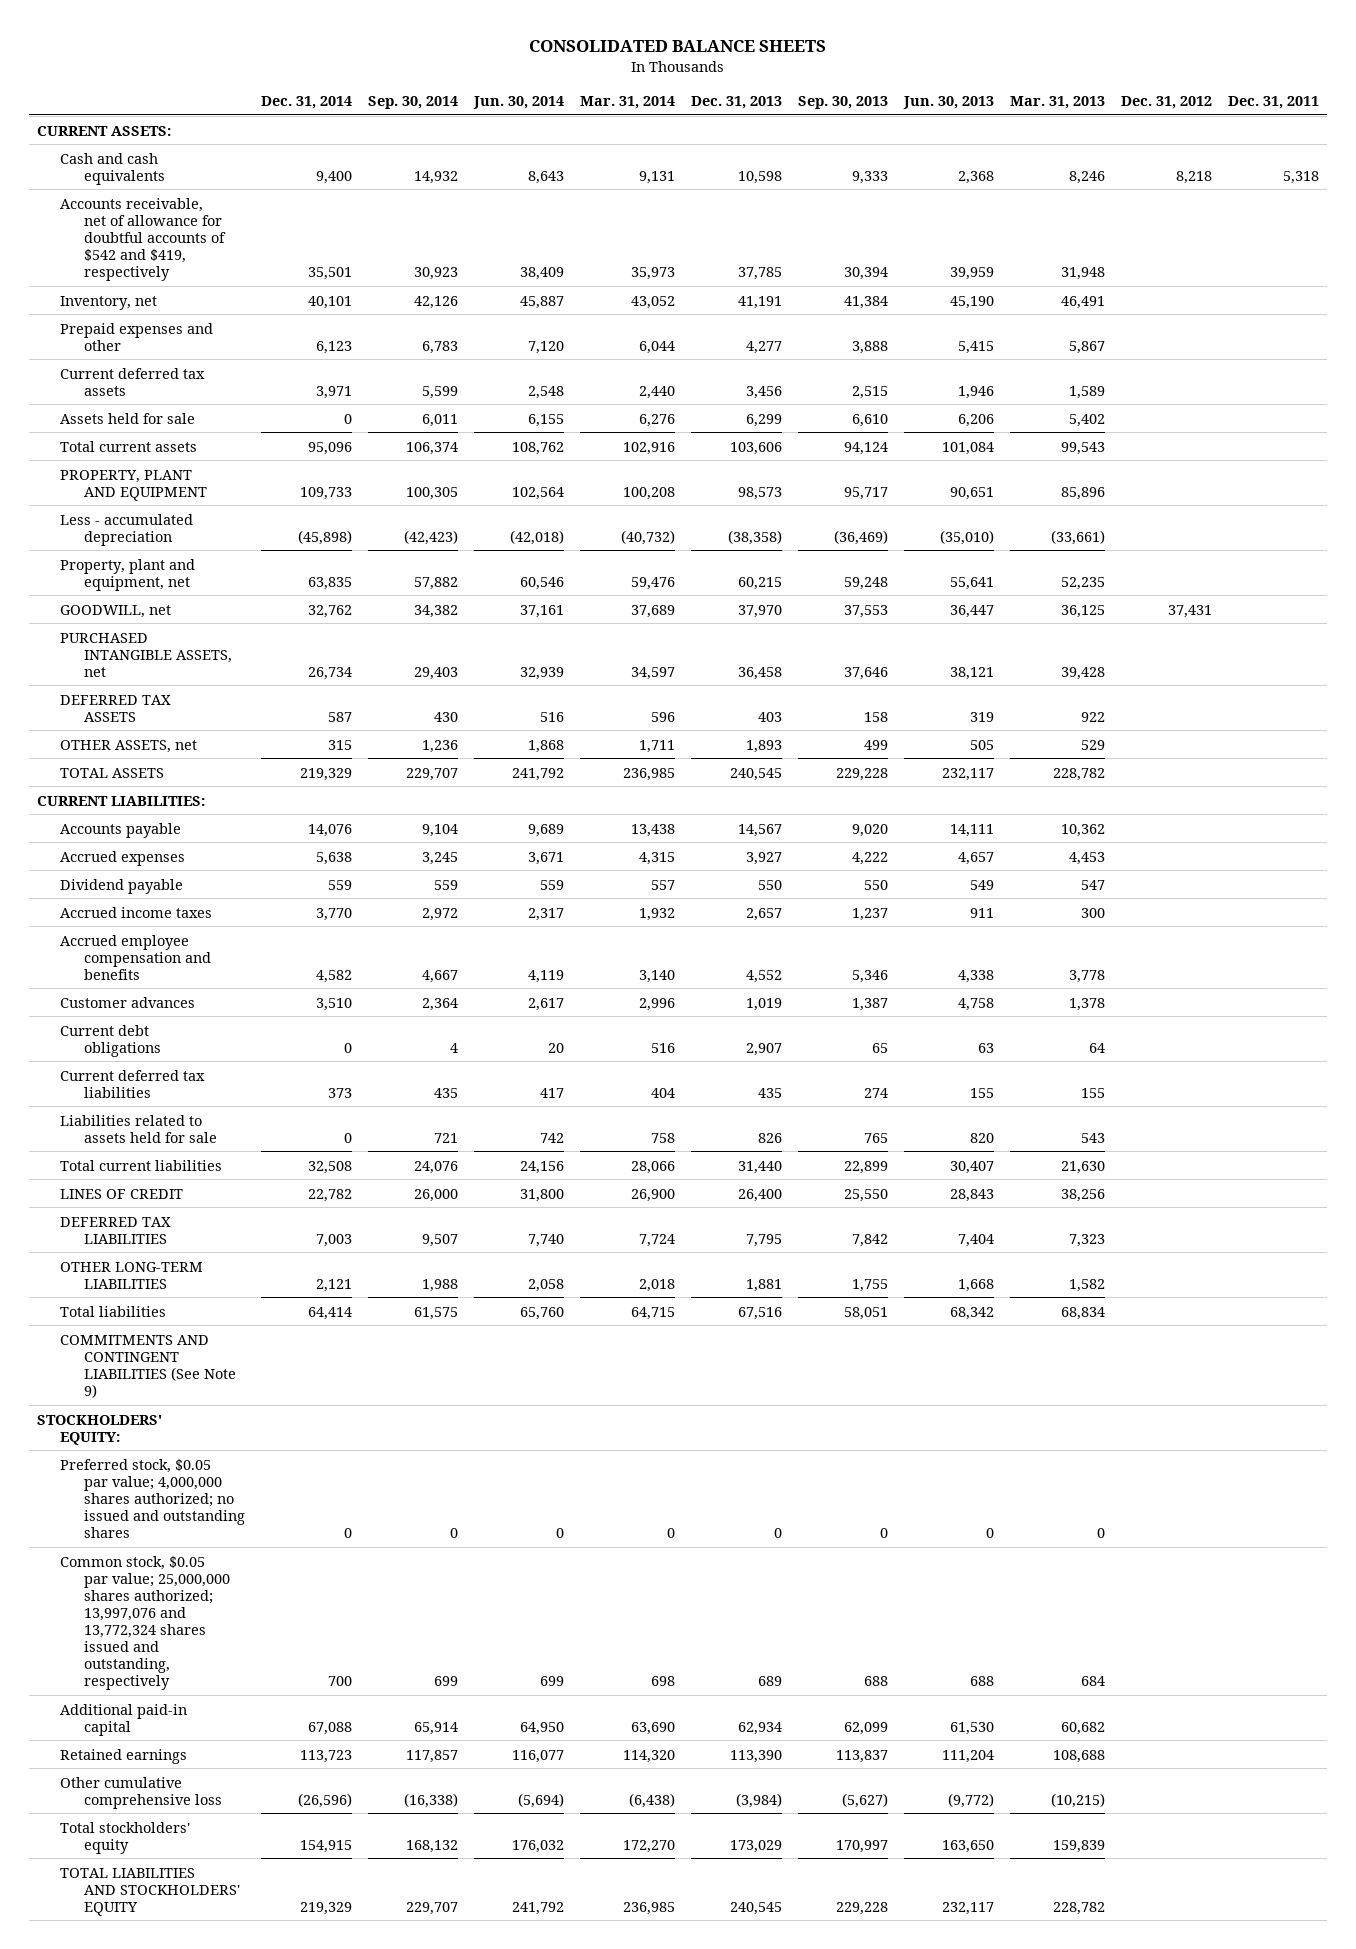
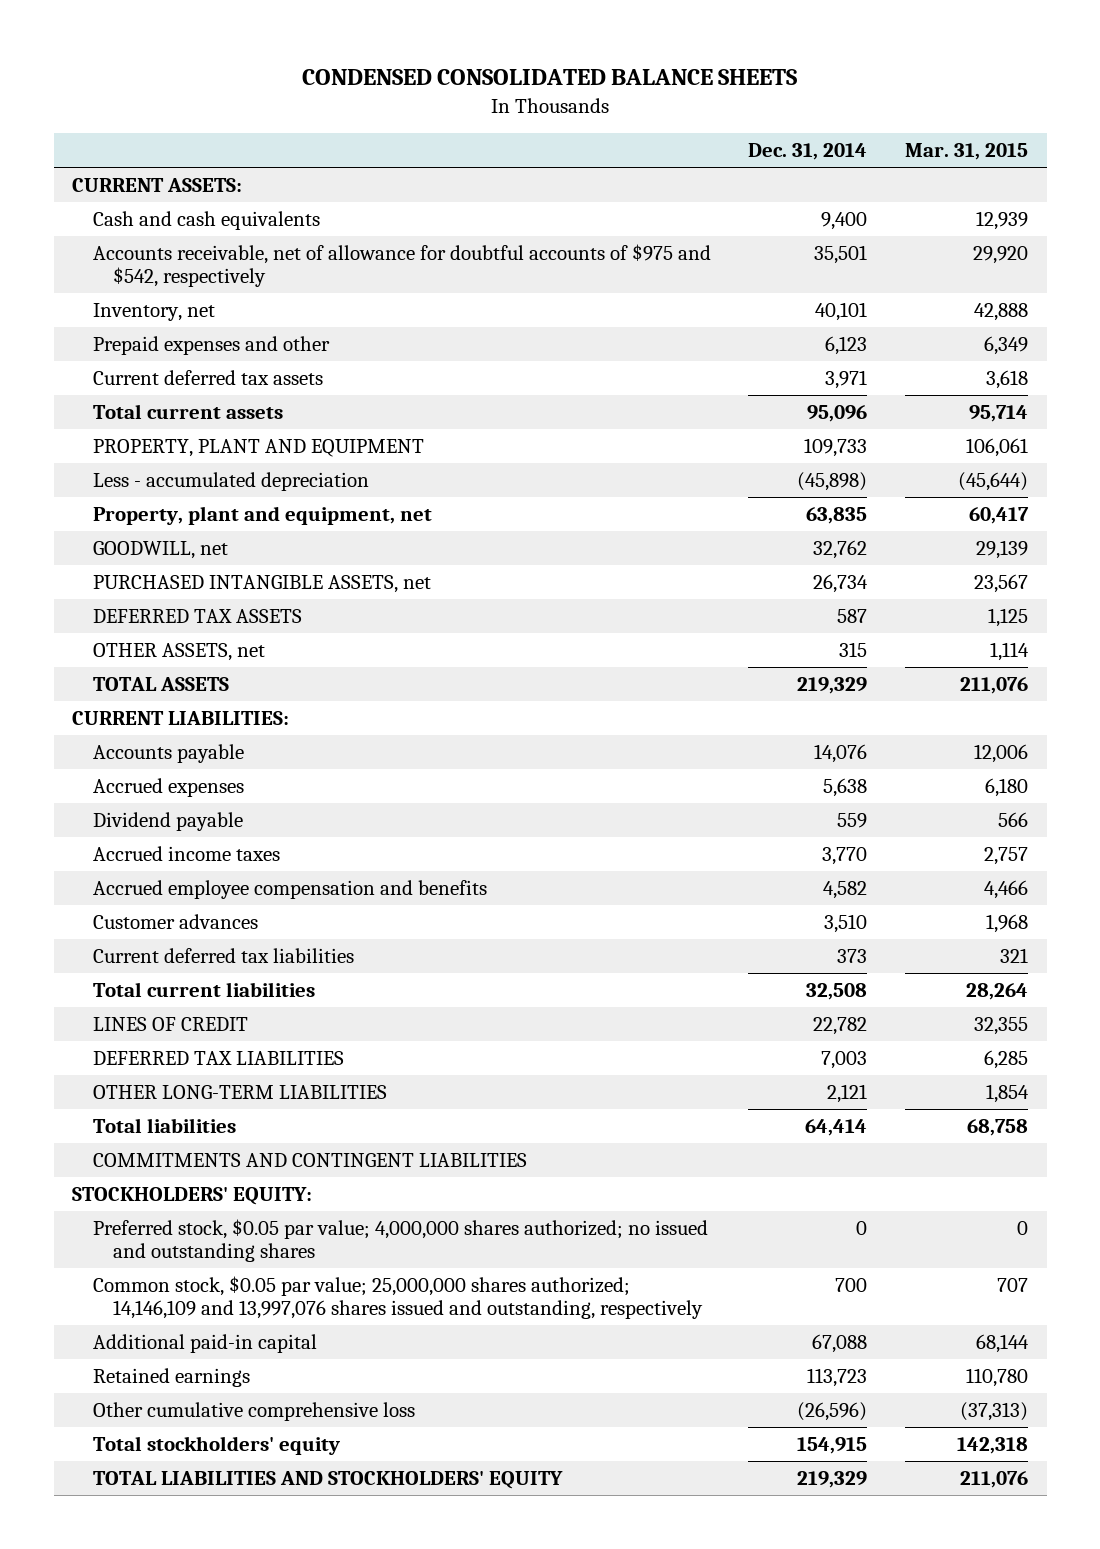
- CONSOLIDATED BALANCE SHEETS
+ CONDENSED CONSOLIDATED BALANCE SHEETS
- | Dec. 31, 2014 | Sep. 30, 2014 | Jun. 30, 2014 | Mar. 31, 2014 | Dec. 31, 2013 | Sep. 30, 2013 | Jun. 30, 2013 | Mar. 31, 2013 | Dec. 31, 2012 | Dec. 31, 2011
+ | Dec. 31, 2014 | Mar. 31, 2015
- Accounts receivable, net of allowance for doubtful accounts of $542 and $419, respectively | 35,501 | 30,923 | 38,409 | 35,973 | 37,785 | 30,394 | 39,959 | 31,948 | |
+ Accounts receivable, net of allowance for doubtful accounts of $975 and $542, respectively | 35,501 | 29,920
- Assets held for sale | 0 | 6,011 | 6,155 | 6,276 | 6,299 | 6,610 | 6,206 | 5,402 | |
- Current debt obligations | 0 | 4 | 20 | 516 | 2,907 | 65 | 63 | 64 | |
- Liabilities related to assets held for sale | 0 | 721 | 742 | 758 | 826 | 765 | 820 | 543 | |
- COMMITMENTS AND CONTINGENT LIABILITIES (See Note 9)
+ COMMITMENTS AND CONTINGENT LIABILITIES
- Common stock, $0.05 par value; 25,000,000 shares authorized; 13,997,076 and 13,772,324 shares issued and outstanding, respectively | 700 | 699 | 699 | 698 | 689 | 688 | 688 | 684 | |
+ Common stock, $0.05 par value; 25,000,000 shares authorized; 14,146,109 and 13,997,076 shares issued and outstanding, respectively | 700 | 707

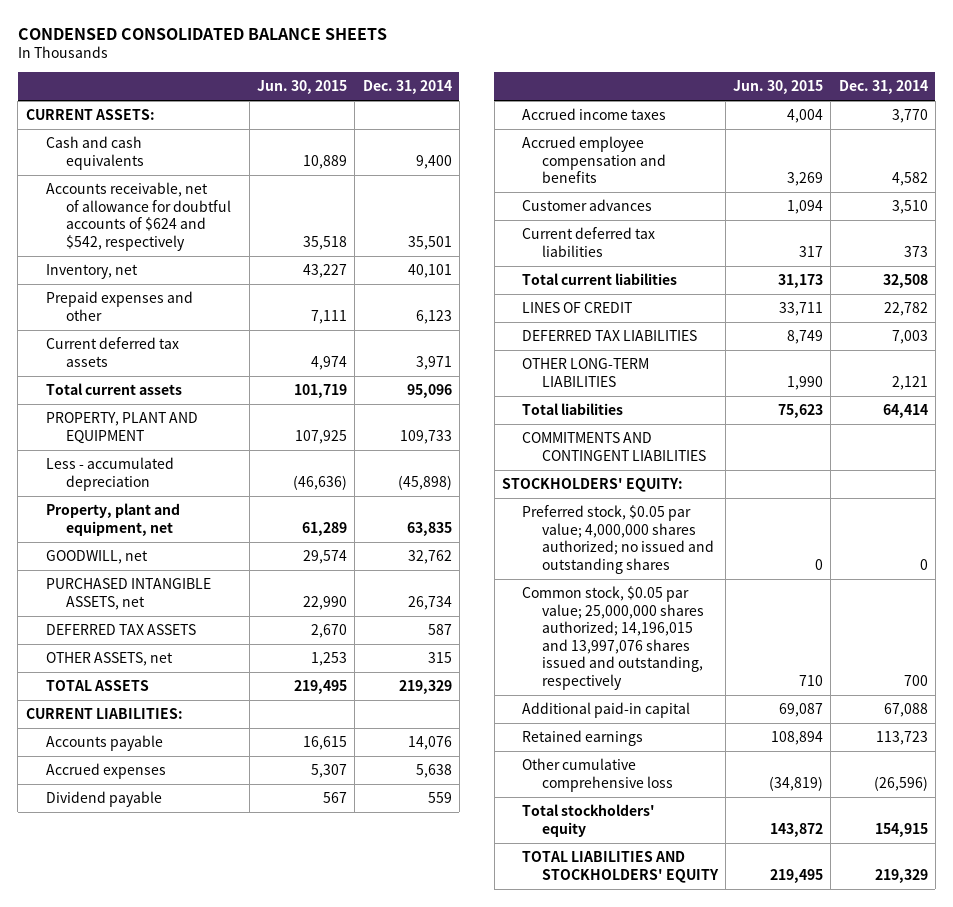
- | Dec. 31, 2014 | Mar. 31, 2015
+ | Jun. 30, 2015 | Dec. 31, 2014
- Accounts receivable, net of allowance for doubtful accounts of $975 and $542, respectively | 35,501 | 29,920
+ Accounts receivable, net of allowance for doubtful accounts of $624 and $542, respectively | 35,518 | 35,501
- Common stock, $0.05 par value; 25,000,000 shares authorized; 14,146,109 and 13,997,076 shares issued and outstanding, respectively | 700 | 707
+ Common stock, $0.05 par value; 25,000,000 shares authorized; 14,196,015 and 13,997,076 shares issued and outstanding, respectively | 710 | 700

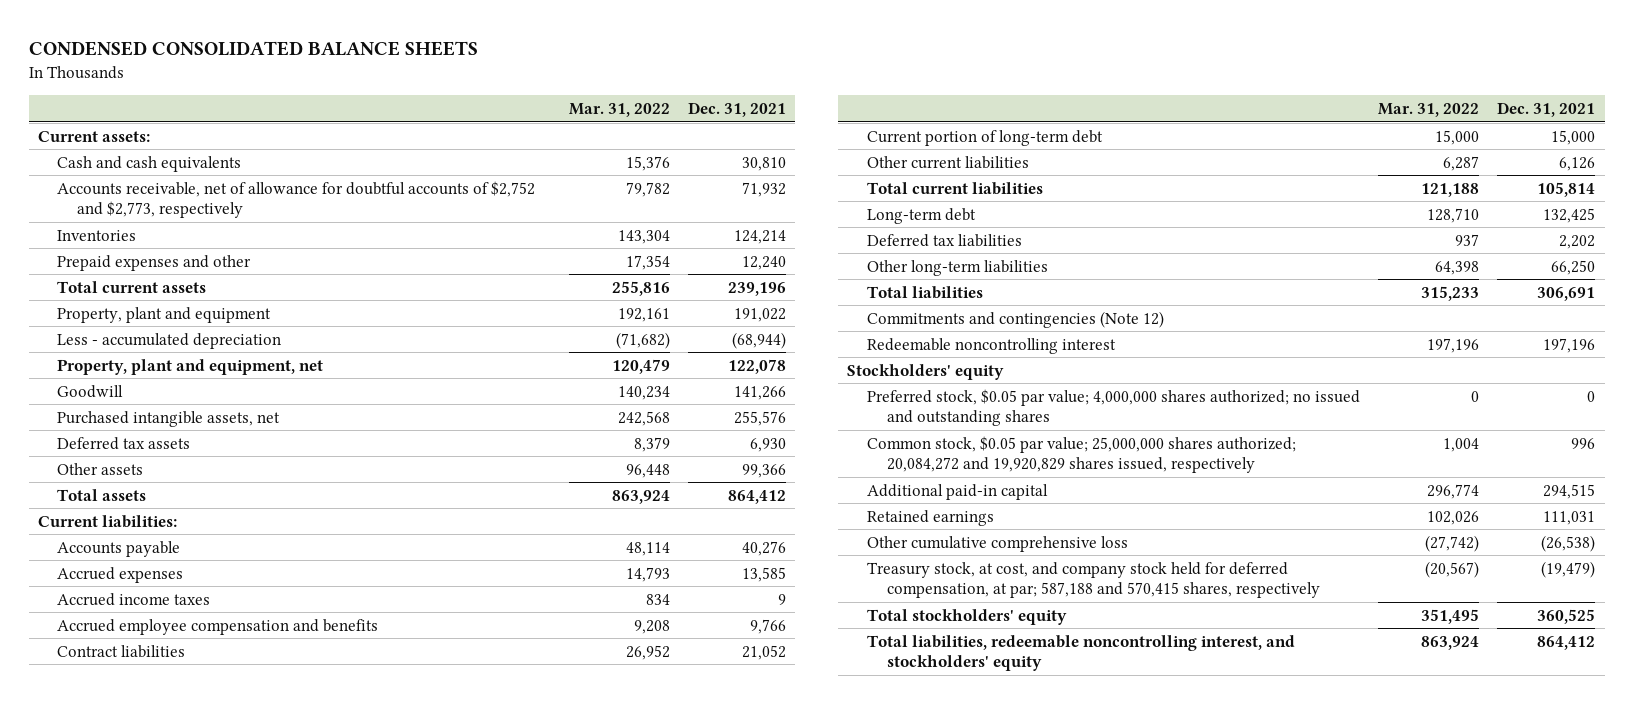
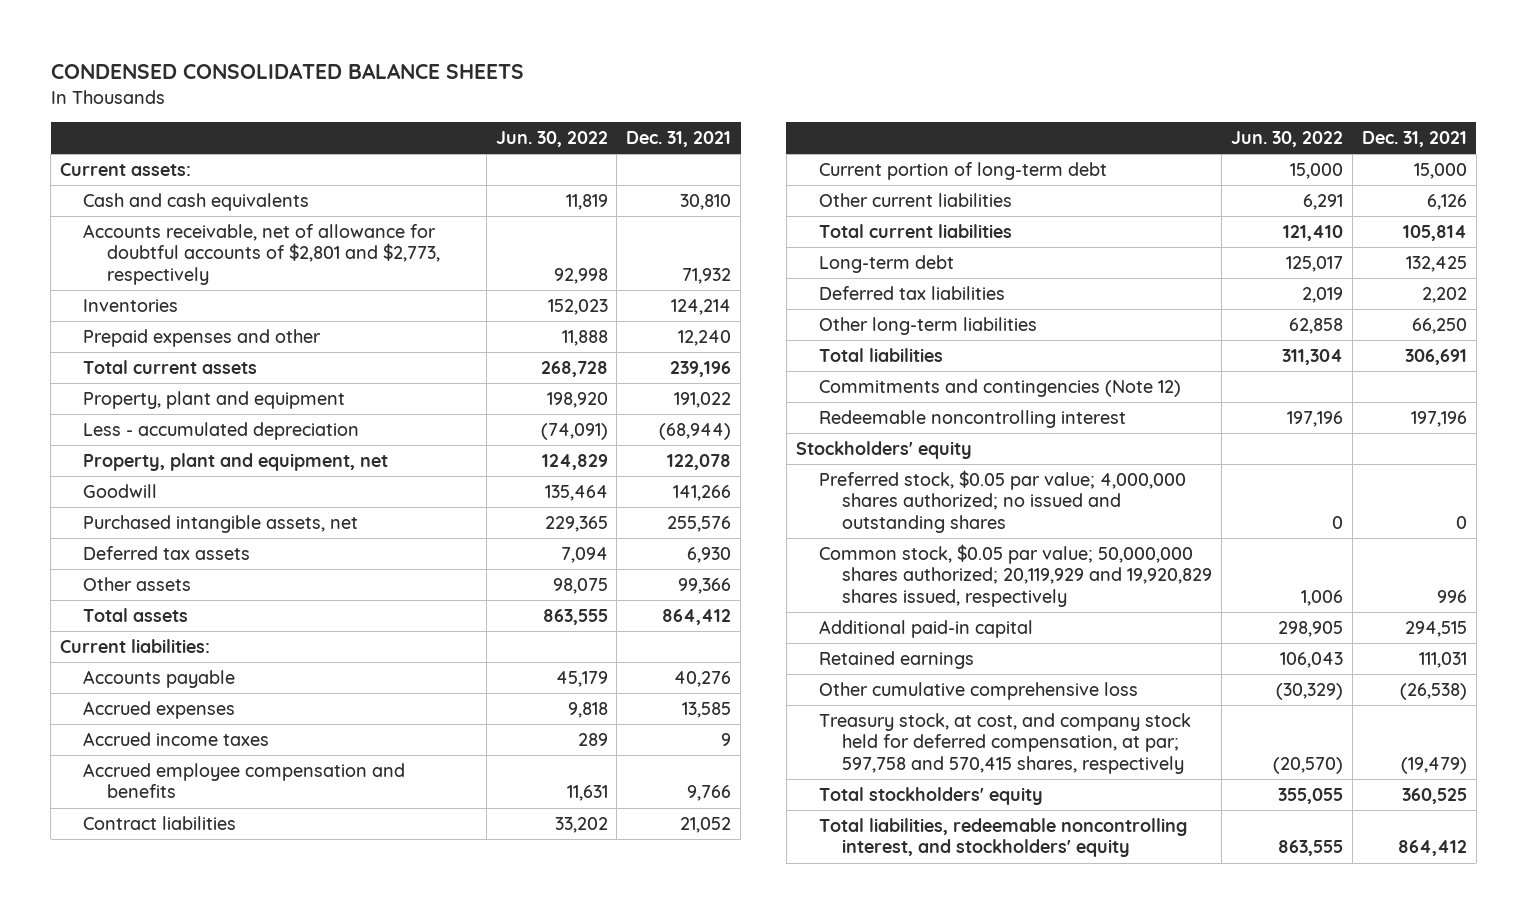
- | Mar. 31, 2022 | Dec. 31, 2021
+ | Jun. 30, 2022 | Dec. 31, 2021
- Accounts receivable, net of allowance for doubtful accounts of $2,752 and $2,773, respectively | 79,782 | 71,932
+ Accounts receivable, net of allowance for doubtful accounts of $2,801 and $2,773, respectively | 92,998 | 71,932
- Common stock, $0.05 par value; 25,000,000 shares authorized; 20,084,272 and 19,920,829 shares issued, respectively | 1,004 | 996
+ Common stock, $0.05 par value; 50,000,000 shares authorized; 20,119,929 and 19,920,829 shares issued, respectively | 1,006 | 996
- Treasury stock, at cost, and company stock held for deferred compensation, at par; 587,188 and 570,415 shares, respectively | (20,567) | (19,479)
+ Treasury stock, at cost, and company stock held for deferred compensation, at par; 597,758 and 570,415 shares, respectively | (20,570) | (19,479)

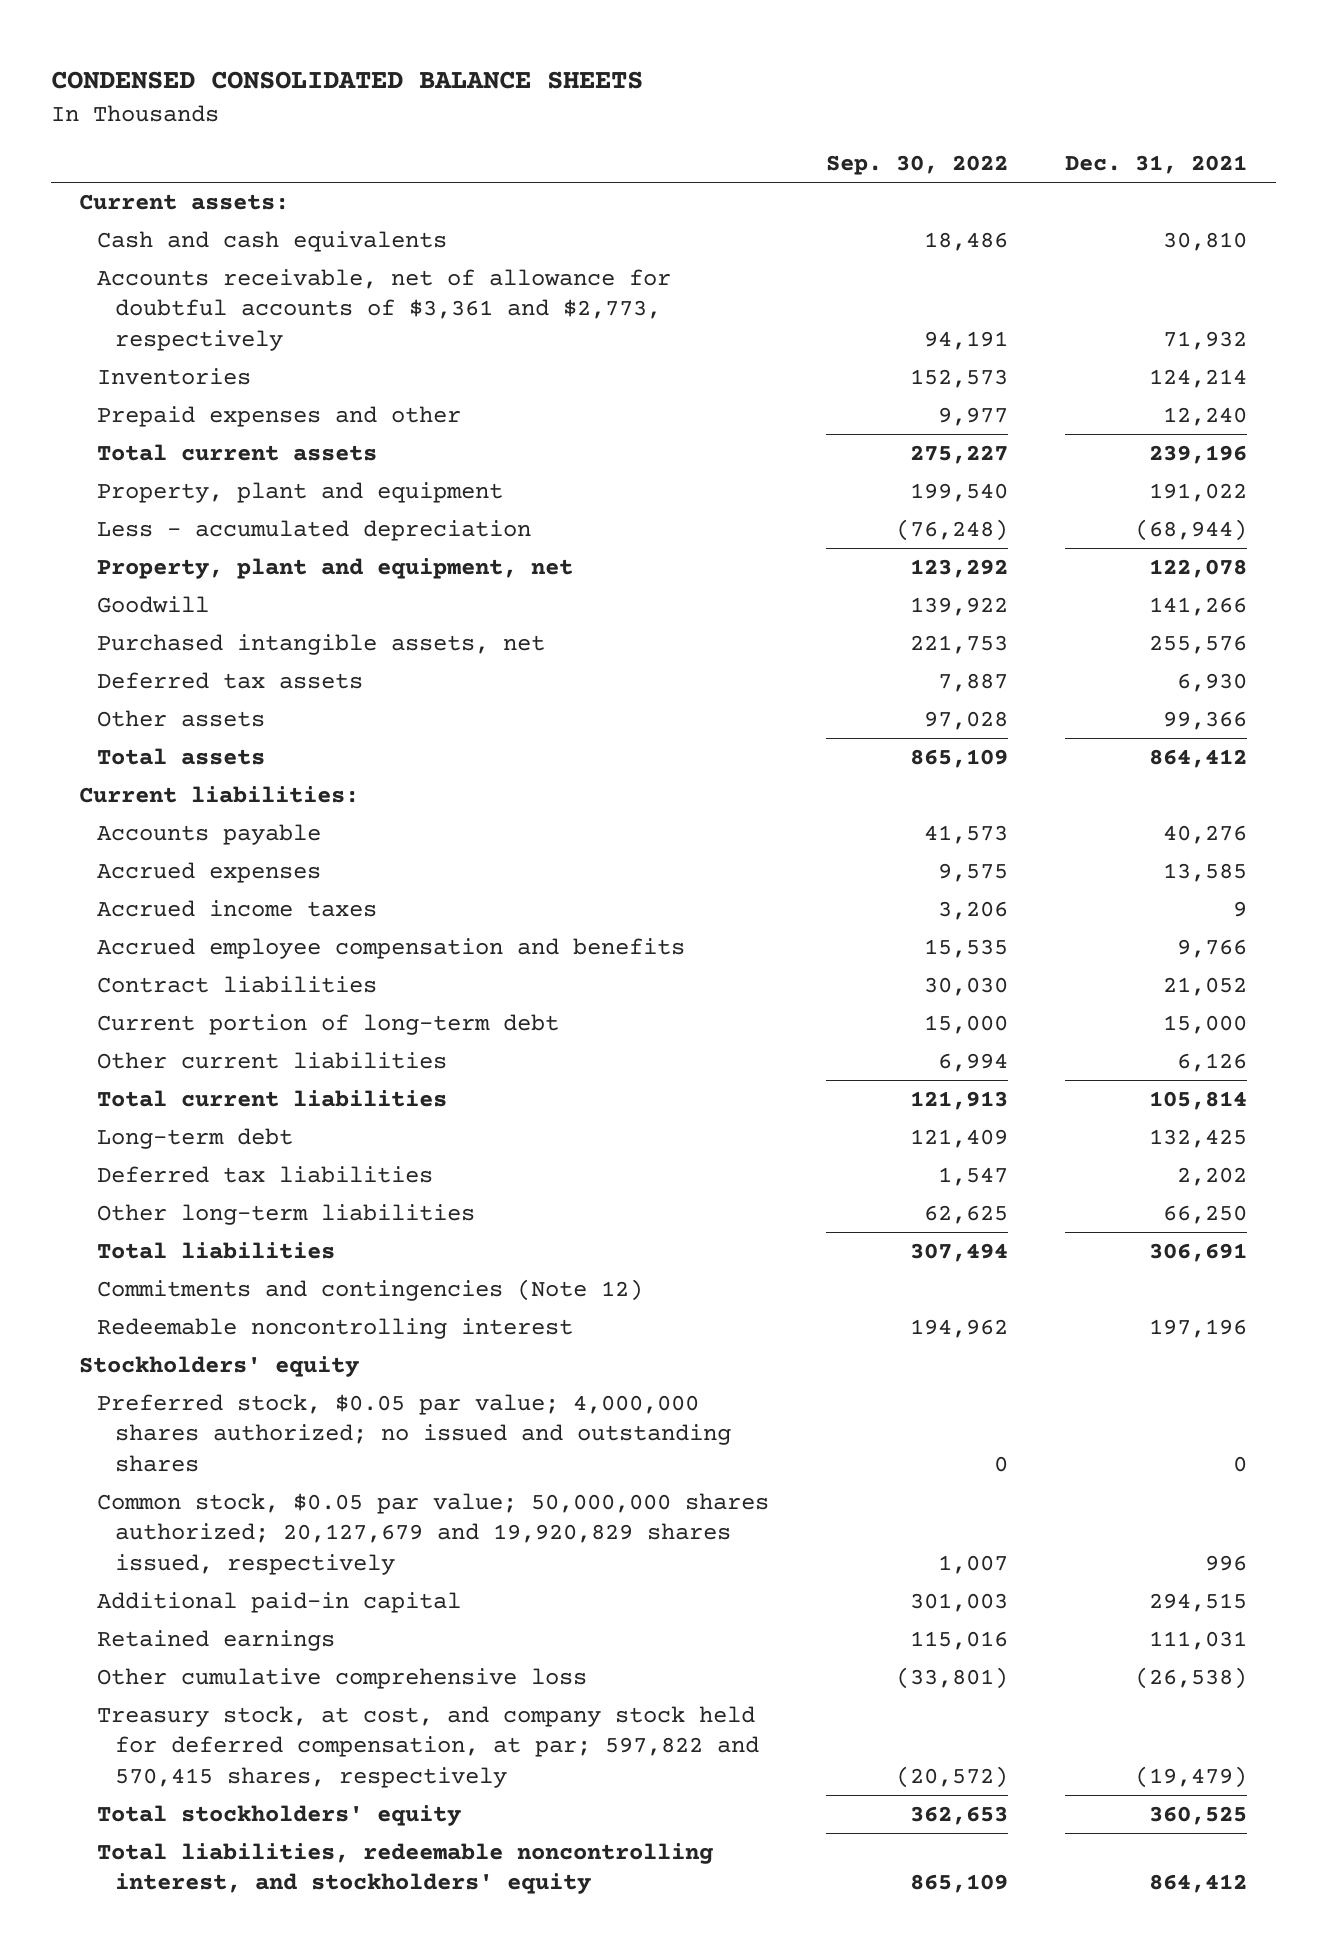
- | Jun. 30, 2022 | Dec. 31, 2021
+ | Sep. 30, 2022 | Dec. 31, 2021
- Accounts receivable, net of allowance for doubtful accounts of $2,801 and $2,773, respectively | 92,998 | 71,932
+ Accounts receivable, net of allowance for doubtful accounts of $3,361 and $2,773, respectively | 94,191 | 71,932
- Common stock, $0.05 par value; 50,000,000 shares authorized; 20,119,929 and 19,920,829 shares issued, respectively | 1,006 | 996
+ Common stock, $0.05 par value; 50,000,000 shares authorized; 20,127,679 and 19,920,829 shares issued, respectively | 1,007 | 996
- Treasury stock, at cost, and company stock held for deferred compensation, at par; 597,758 and 570,415 shares, respectively | (20,570) | (19,479)
+ Treasury stock, at cost, and company stock held for deferred compensation, at par; 597,822 and 570,415 shares, respectively | (20,572) | (19,479)

